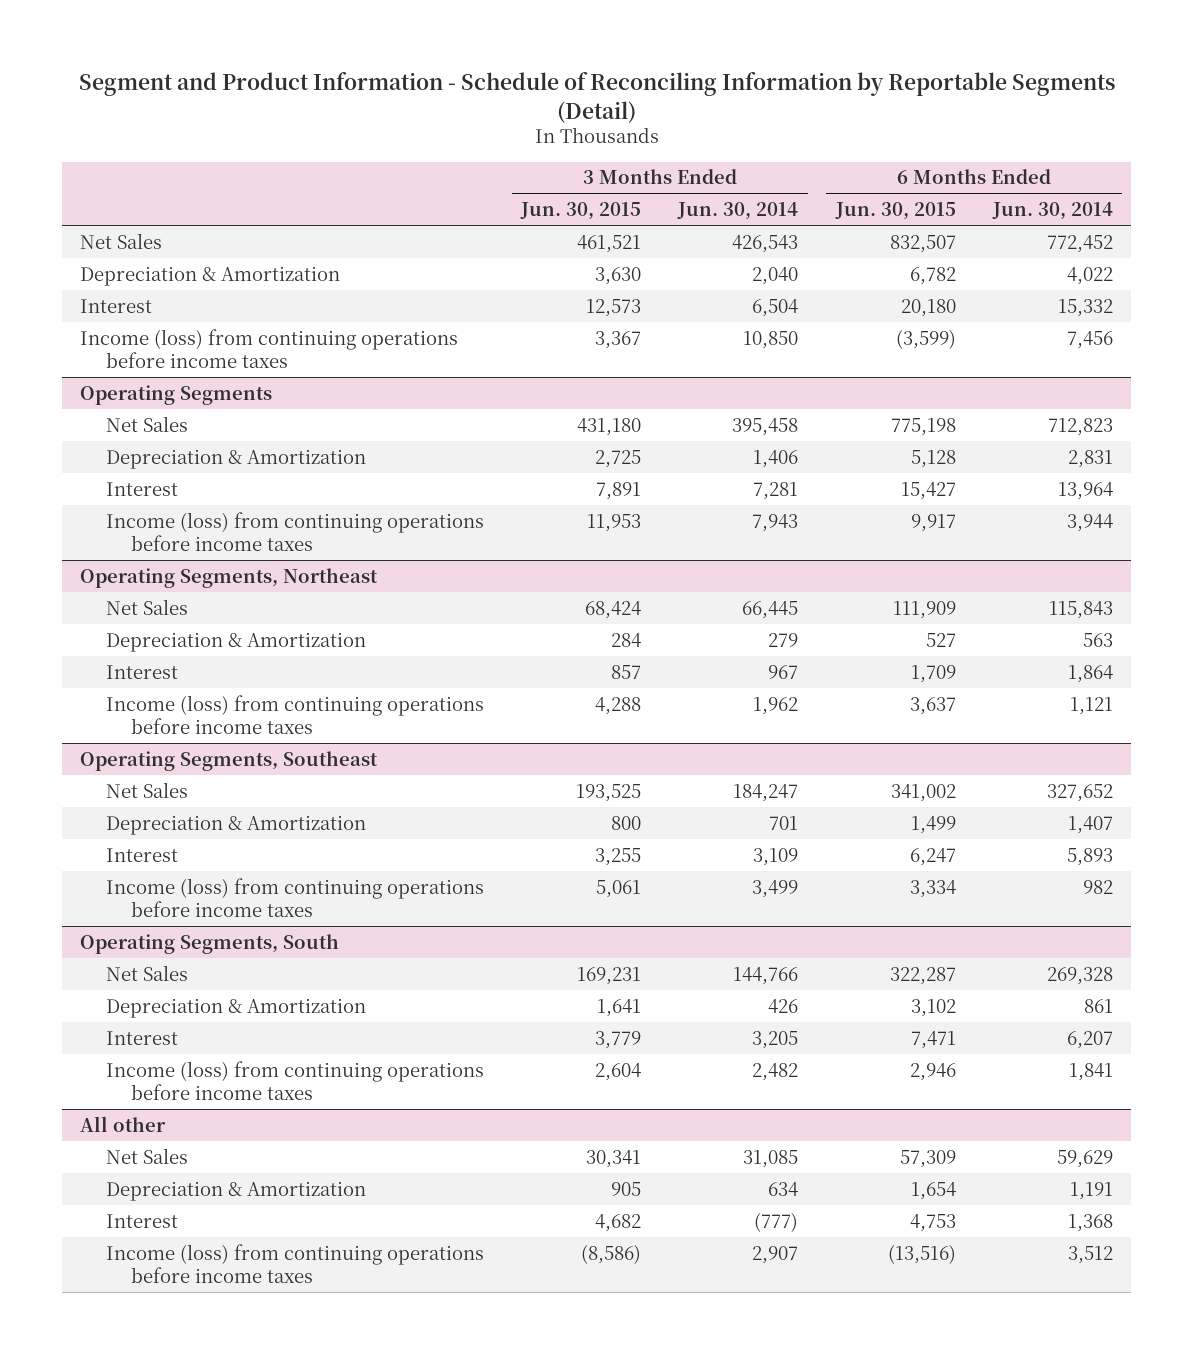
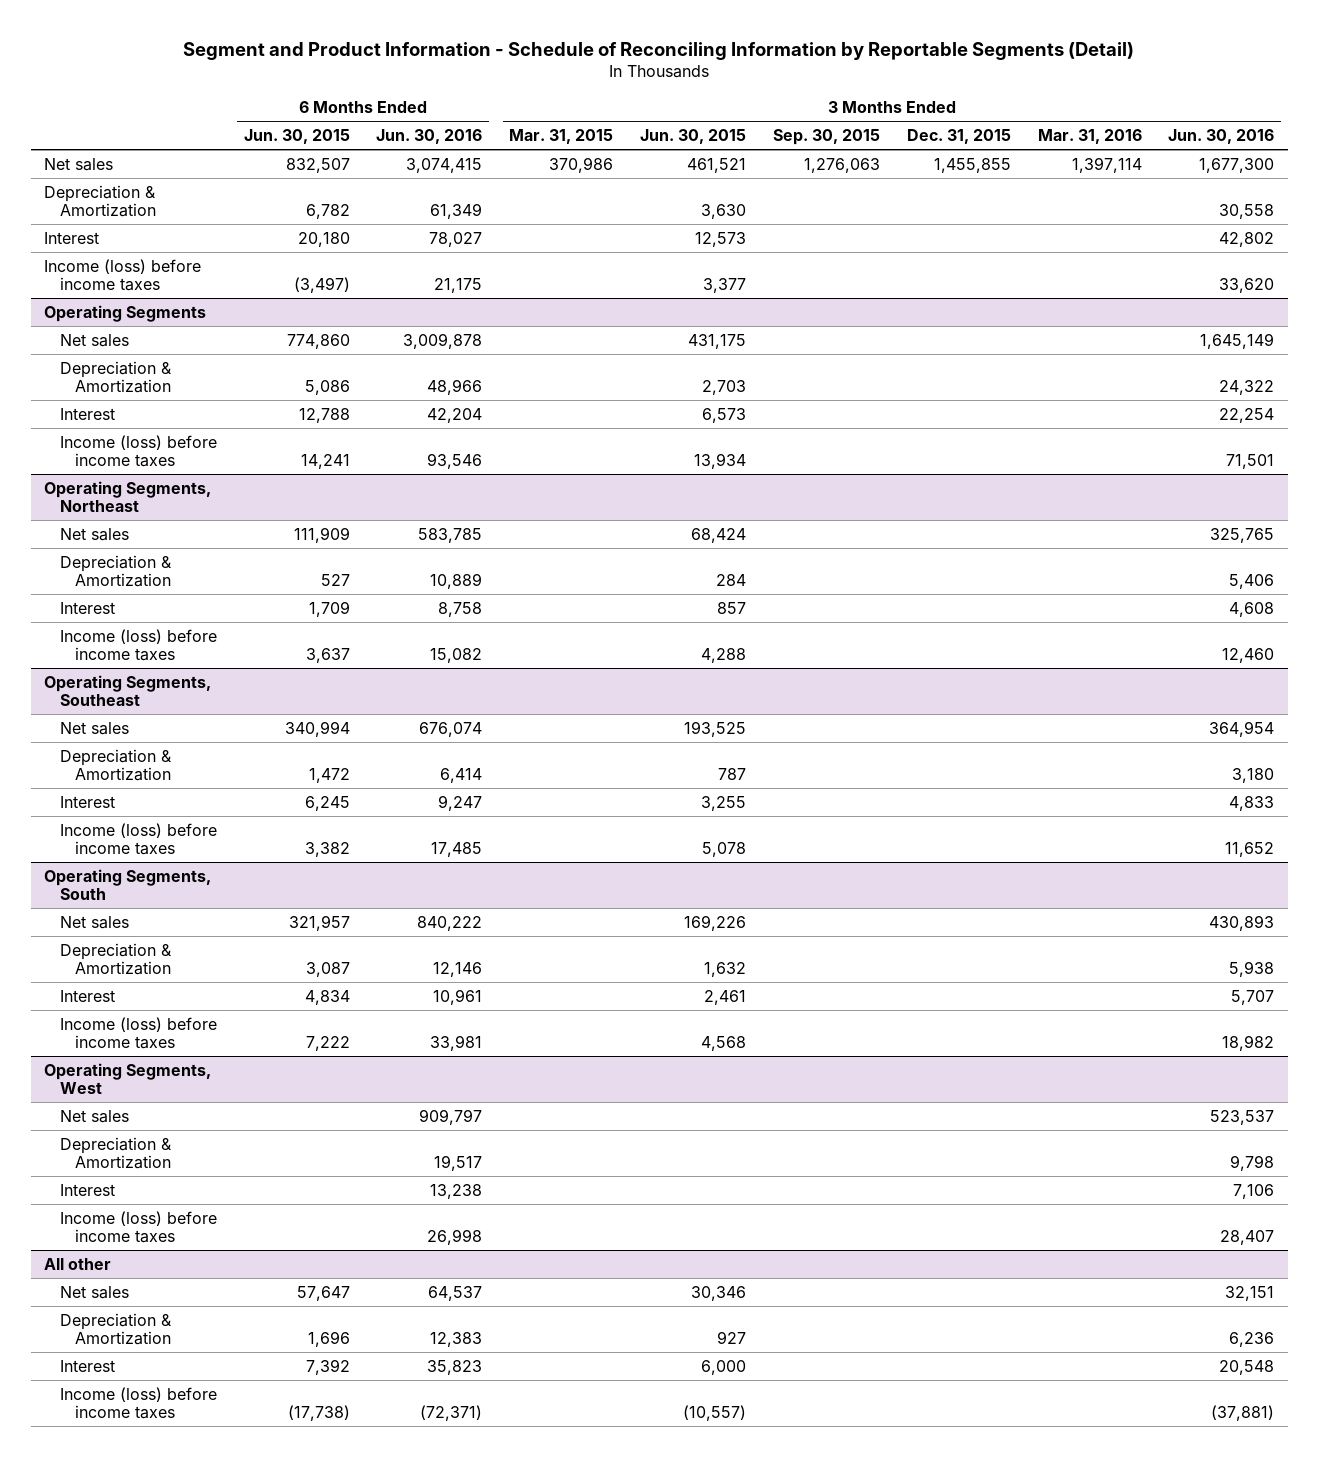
- | 3 Months Ended Jun. 30, 2015 | 3 Months Ended Jun. 30, 2014 | 6 Months Ended Jun. 30, 2015 | 6 Months Ended Jun. 30, 2014
+ | 6 Months Ended Jun. 30, 2015 | 6 Months Ended Jun. 30, 2016 | 3 Months Ended Mar. 31, 2015 | 3 Months Ended Jun. 30, 2015 | 3 Months Ended Sep. 30, 2015 | 3 Months Ended Dec. 31, 2015 | 3 Months Ended Mar. 31, 2016 | 3 Months Ended Jun. 30, 2016
- Net Sales | 461,521 | 426,543 | 832,507 | 772,452
+ Net sales | 832,507 | 3,074,415 | 370,986 | 461,521 | 1,276,063 | 1,455,855 | 1,397,114 | 1,677,300
- Income (loss) from continuing operations before income taxes | 3,367 | 10,850 | (3,599) | 7,456
+ Income (loss) before income taxes | (3,497) | 21,175 | | 3,377 | | | | 33,620
@ Operating Segments
- Net Sales | 431,180 | 395,458 | 775,198 | 712,823
- Depreciation & Amortization | 2,725 | 1,406 | 5,128 | 2,831
- Interest | 7,891 | 7,281 | 15,427 | 13,964
- Income (loss) from continuing operations before income taxes | 11,953 | 7,943 | 9,917 | 3,944
+ Net sales | 774,860 | 3,009,878 | | 431,175 | | | | 1,645,149
+ Depreciation & Amortization | 5,086 | 48,966 | | 2,703 | | | | 24,322
+ Interest | 12,788 | 42,204 | | 6,573 | | | | 22,254
+ Income (loss) before income taxes | 14,241 | 93,546 | | 13,934 | | | | 71,501
@ Operating Segments, Northeast
- Net Sales | 68,424 | 66,445 | 111,909 | 115,843
+ Net sales | 111,909 | 583,785 | | 68,424 | | | | 325,765
- Income (loss) from continuing operations before income taxes | 4,288 | 1,962 | 3,637 | 1,121
+ Income (loss) before income taxes | 3,637 | 15,082 | | 4,288 | | | | 12,460
@ Operating Segments, Southeast
- Net Sales | 193,525 | 184,247 | 341,002 | 327,652
- Depreciation & Amortization | 800 | 701 | 1,499 | 1,407
- Interest | 3,255 | 3,109 | 6,247 | 5,893
- Income (loss) from continuing operations before income taxes | 5,061 | 3,499 | 3,334 | 982
+ Net sales | 340,994 | 676,074 | | 193,525 | | | | 364,954
+ Depreciation & Amortization | 1,472 | 6,414 | | 787 | | | | 3,180
+ Interest | 6,245 | 9,247 | | 3,255 | | | | 4,833
+ Income (loss) before income taxes | 3,382 | 17,485 | | 5,078 | | | | 11,652
@ Operating Segments, South
- Net Sales | 169,231 | 144,766 | 322,287 | 269,328
- Depreciation & Amortization | 1,641 | 426 | 3,102 | 861
- Interest | 3,779 | 3,205 | 7,471 | 6,207
- Income (loss) from continuing operations before income taxes | 2,604 | 2,482 | 2,946 | 1,841
+ Net sales | 321,957 | 840,222 | | 169,226 | | | | 430,893
+ Depreciation & Amortization | 3,087 | 12,146 | | 1,632 | | | | 5,938
+ Interest | 4,834 | 10,961 | | 2,461 | | | | 5,707
+ Income (loss) before income taxes | 7,222 | 33,981 | | 4,568 | | | | 18,982
+ Operating Segments, West
+ Net sales | | 909,797 | | | | | | 523,537
+ Depreciation & Amortization | | 19,517 | | | | | | 9,798
+ Interest | | 13,238 | | | | | | 7,106
+ Income (loss) before income taxes | | 26,998 | | | | | | 28,407
@ All other
- Net Sales | 30,341 | 31,085 | 57,309 | 59,629
- Depreciation & Amortization | 905 | 634 | 1,654 | 1,191
- Interest | 4,682 | (777) | 4,753 | 1,368
- Income (loss) from continuing operations before income taxes | (8,586) | 2,907 | (13,516) | 3,512
+ Net sales | 57,647 | 64,537 | | 30,346 | | | | 32,151
+ Depreciation & Amortization | 1,696 | 12,383 | | 927 | | | | 6,236
+ Interest | 7,392 | 35,823 | | 6,000 | | | | 20,548
+ Income (loss) before income taxes | (17,738) | (72,371) | | (10,557) | | | | (37,881)

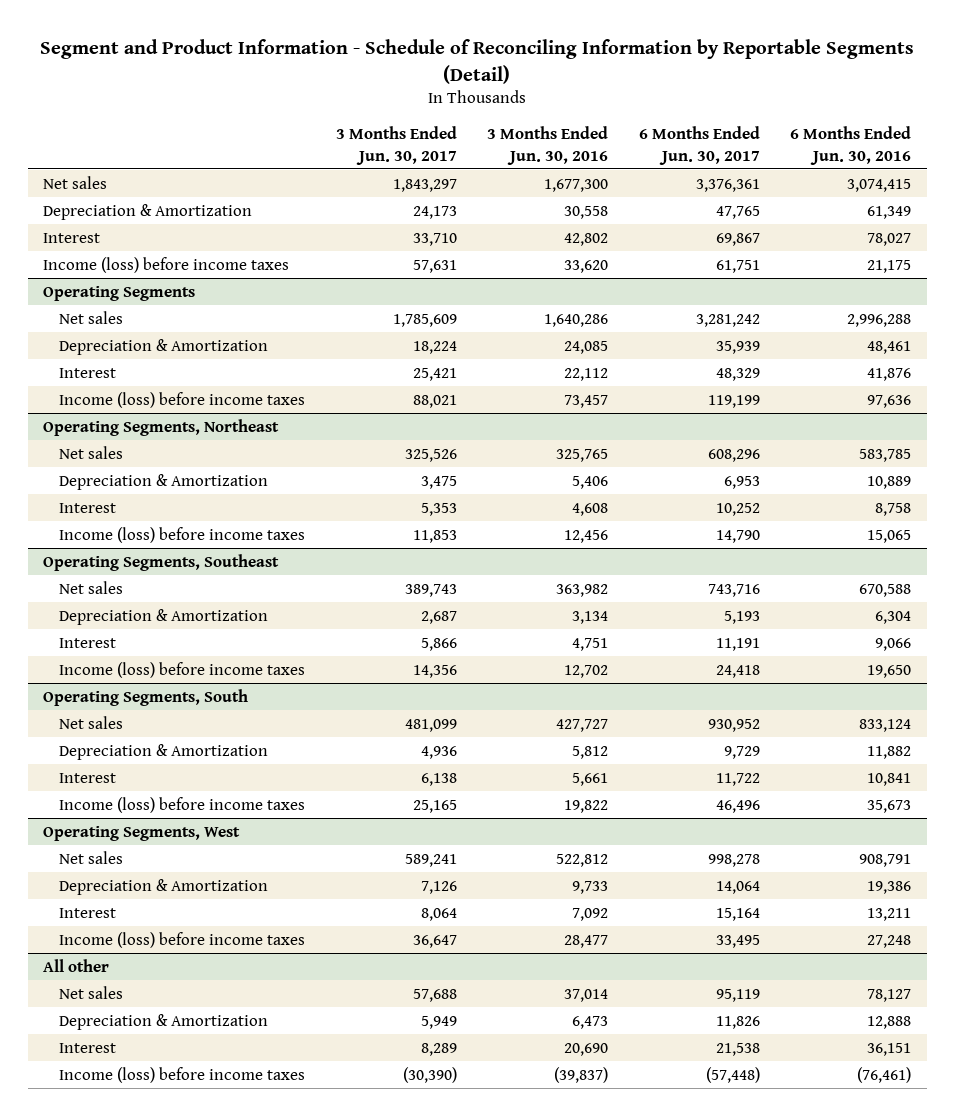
- | 6 Months Ended Jun. 30, 2015 | 6 Months Ended Jun. 30, 2016 | 3 Months Ended Mar. 31, 2015 | 3 Months Ended Jun. 30, 2015 | 3 Months Ended Sep. 30, 2015 | 3 Months Ended Dec. 31, 2015 | 3 Months Ended Mar. 31, 2016 | 3 Months Ended Jun. 30, 2016
+ | 3 Months Ended Jun. 30, 2017 | 3 Months Ended Jun. 30, 2016 | 6 Months Ended Jun. 30, 2017 | 6 Months Ended Jun. 30, 2016
@ Operating Segments
- Net sales | 774,860 | 3,009,878 | | 431,175 | | | | 1,645,149
- Depreciation & Amortization | 5,086 | 48,966 | | 2,703 | | | | 24,322
- Interest | 12,788 | 42,204 | | 6,573 | | | | 22,254
- Income (loss) before income taxes | 14,241 | 93,546 | | 13,934 | | | | 71,501
+ Net sales | 1,785,609 | 1,640,286 | 3,281,242 | 2,996,288
+ Depreciation & Amortization | 18,224 | 24,085 | 35,939 | 48,461
+ Interest | 25,421 | 22,112 | 48,329 | 41,876
+ Income (loss) before income taxes | 88,021 | 73,457 | 119,199 | 97,636
@ Operating Segments, Northeast
- Income (loss) before income taxes | 3,637 | 15,082 | | 4,288 | | | | 12,460
+ Income (loss) before income taxes | 11,853 | 12,456 | 14,790 | 15,065
@ Operating Segments, Southeast
- Net sales | 340,994 | 676,074 | | 193,525 | | | | 364,954
- Depreciation & Amortization | 1,472 | 6,414 | | 787 | | | | 3,180
- Interest | 6,245 | 9,247 | | 3,255 | | | | 4,833
- Income (loss) before income taxes | 3,382 | 17,485 | | 5,078 | | | | 11,652
+ Net sales | 389,743 | 363,982 | 743,716 | 670,588
+ Depreciation & Amortization | 2,687 | 3,134 | 5,193 | 6,304
+ Interest | 5,866 | 4,751 | 11,191 | 9,066
+ Income (loss) before income taxes | 14,356 | 12,702 | 24,418 | 19,650
@ Operating Segments, South
- Net sales | 321,957 | 840,222 | | 169,226 | | | | 430,893
- Depreciation & Amortization | 3,087 | 12,146 | | 1,632 | | | | 5,938
- Interest | 4,834 | 10,961 | | 2,461 | | | | 5,707
- Income (loss) before income taxes | 7,222 | 33,981 | | 4,568 | | | | 18,982
+ Net sales | 481,099 | 427,727 | 930,952 | 833,124
+ Depreciation & Amortization | 4,936 | 5,812 | 9,729 | 11,882
+ Interest | 6,138 | 5,661 | 11,722 | 10,841
+ Income (loss) before income taxes | 25,165 | 19,822 | 46,496 | 35,673
@ Operating Segments, West
- Net sales | | 909,797 | | | | | | 523,537
- Depreciation & Amortization | | 19,517 | | | | | | 9,798
- Interest | | 13,238 | | | | | | 7,106
- Income (loss) before income taxes | | 26,998 | | | | | | 28,407
+ Net sales | 589,241 | 522,812 | 998,278 | 908,791
+ Depreciation & Amortization | 7,126 | 9,733 | 14,064 | 19,386
+ Interest | 8,064 | 7,092 | 15,164 | 13,211
+ Income (loss) before income taxes | 36,647 | 28,477 | 33,495 | 27,248
@ All other
- Net sales | 57,647 | 64,537 | | 30,346 | | | | 32,151
- Depreciation & Amortization | 1,696 | 12,383 | | 927 | | | | 6,236
- Interest | 7,392 | 35,823 | | 6,000 | | | | 20,548
- Income (loss) before income taxes | (17,738) | (72,371) | | (10,557) | | | | (37,881)
+ Net sales | 57,688 | 37,014 | 95,119 | 78,127
+ Depreciation & Amortization | 5,949 | 6,473 | 11,826 | 12,888
+ Interest | 8,289 | 20,690 | 21,538 | 36,151
+ Income (loss) before income taxes | (30,390) | (39,837) | (57,448) | (76,461)

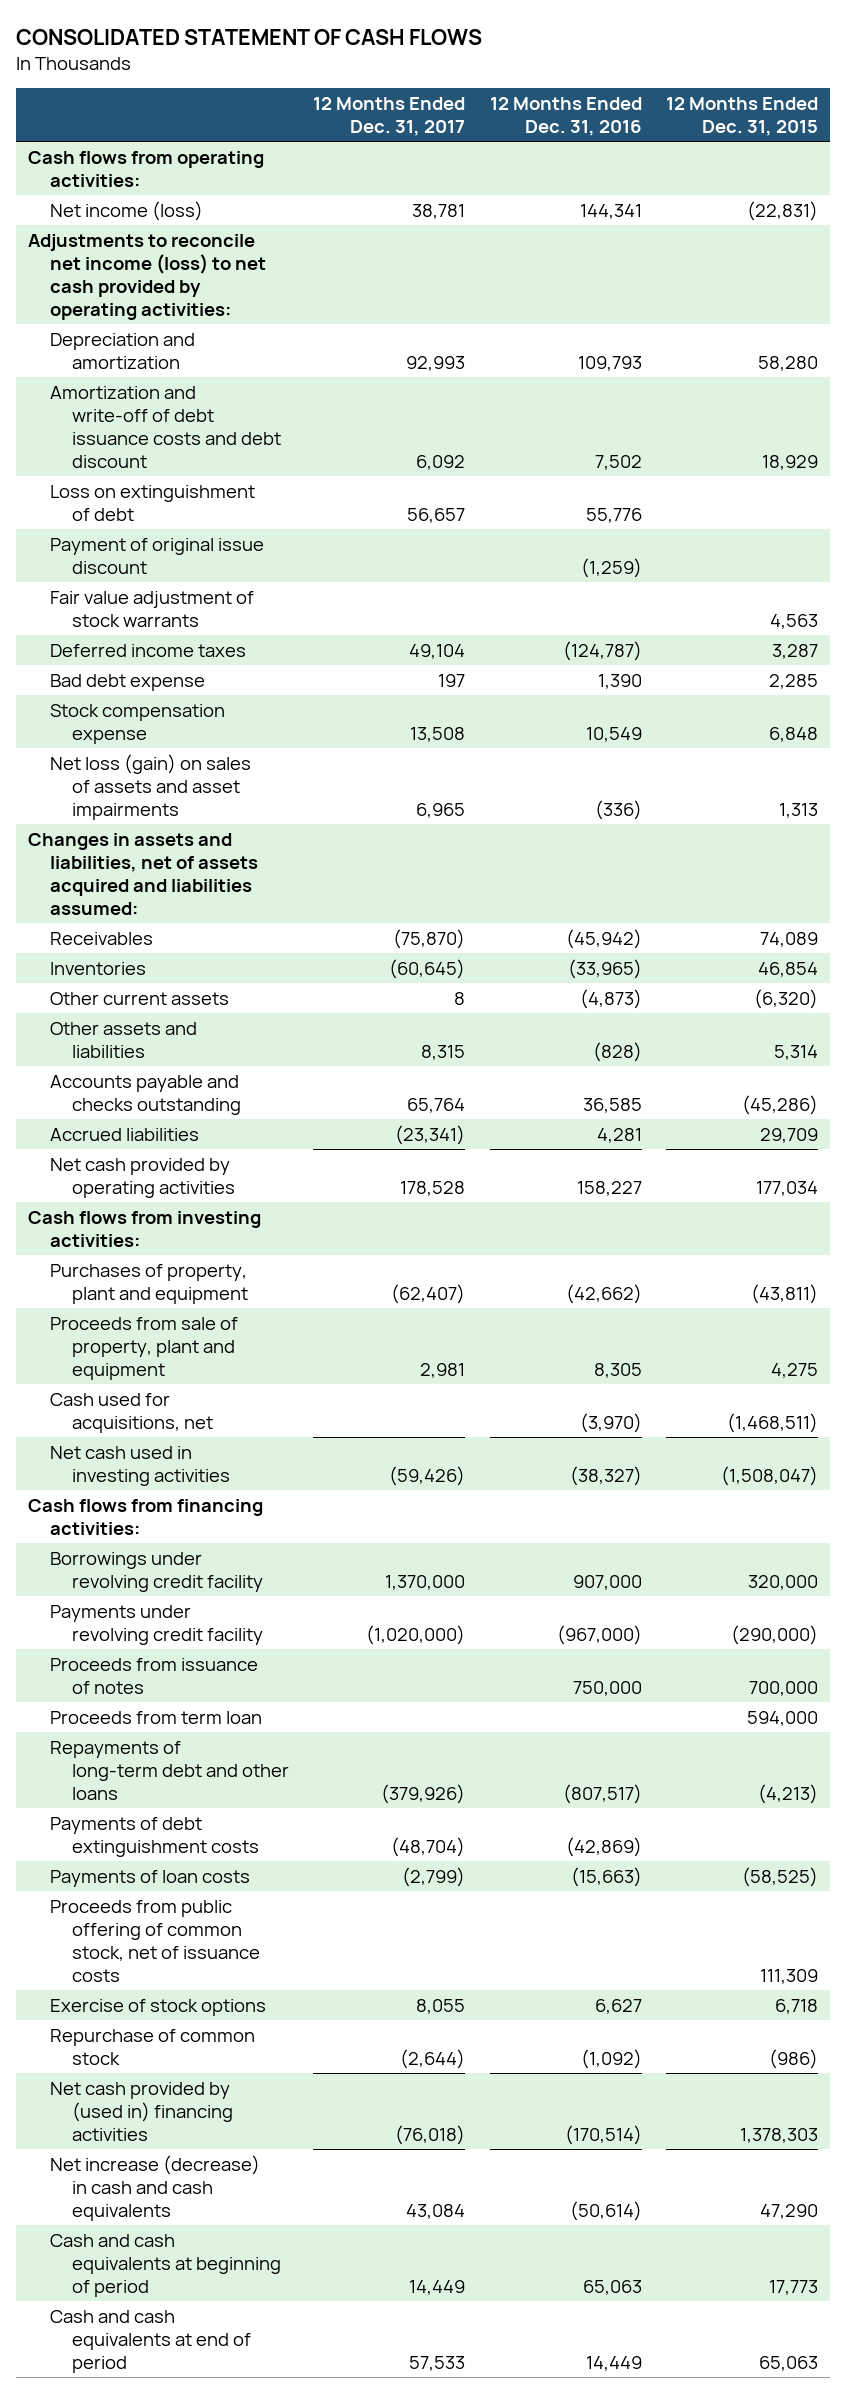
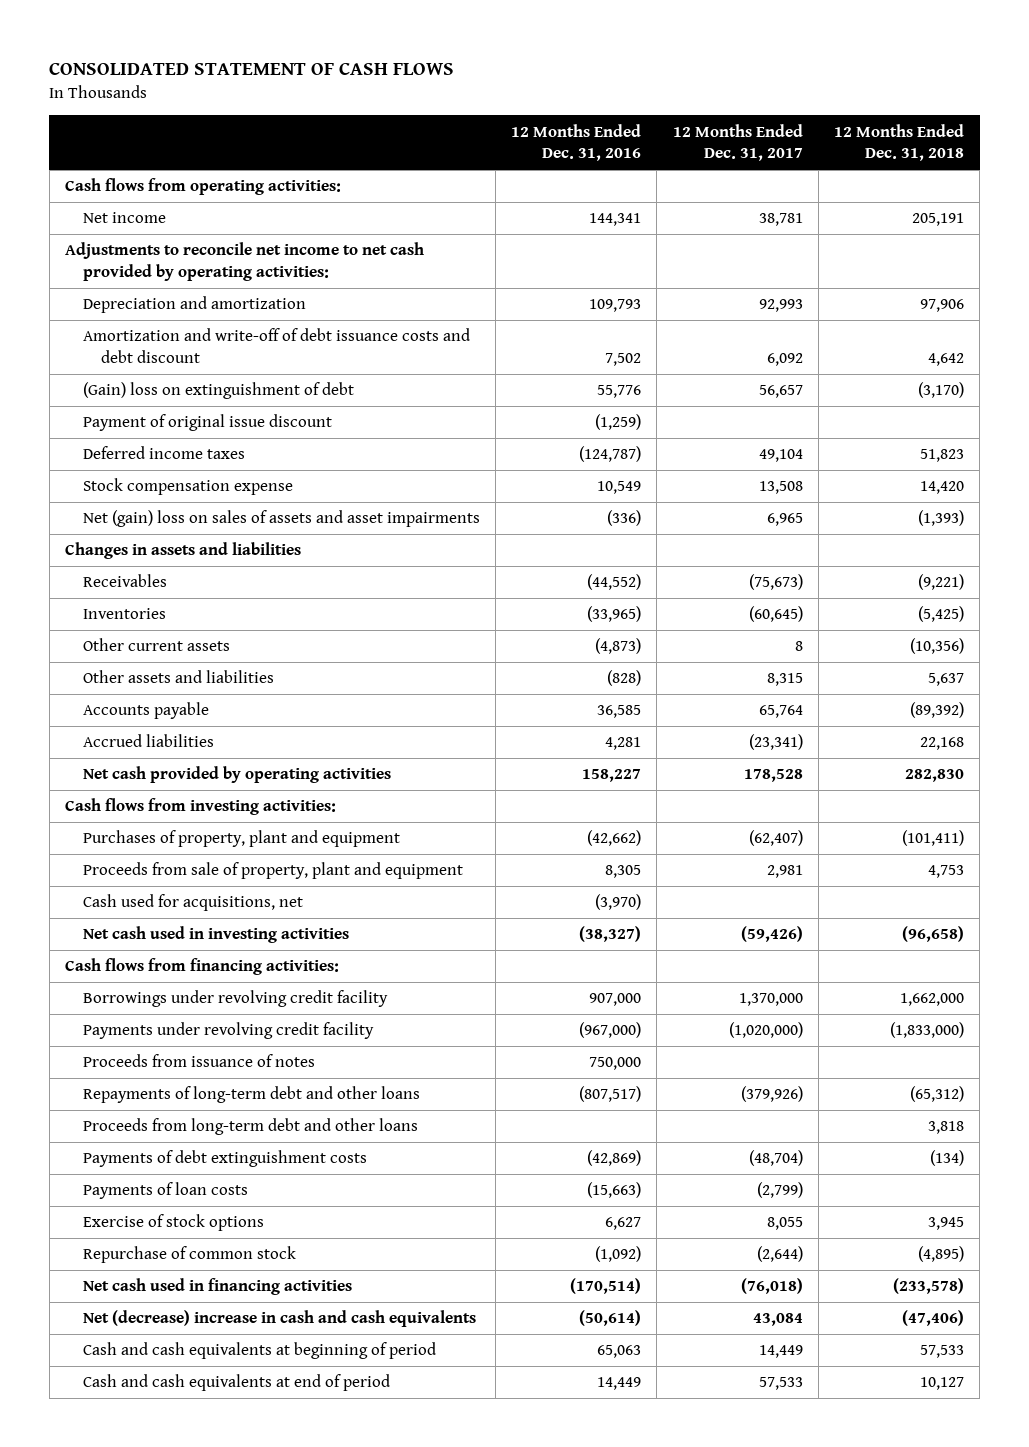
- | 12 Months Ended Dec. 31, 2017 | 12 Months Ended Dec. 31, 2016 | 12 Months Ended Dec. 31, 2015
+ | 12 Months Ended Dec. 31, 2016 | 12 Months Ended Dec. 31, 2017 | 12 Months Ended Dec. 31, 2018
- Net income (loss) | 38,781 | 144,341 | (22,831)
- Adjustments to reconcile net income (loss) to net cash provided by operating activities:
+ Net income | 144,341 | 38,781 | 205,191
+ Adjustments to reconcile net income to net cash provided by operating activities:
- Loss on extinguishment of debt | 56,657 | 55,776 |
+ (Gain) loss on extinguishment of debt | 55,776 | 56,657 | (3,170)
- Fair value adjustment of stock warrants | | | 4,563
- Bad debt expense | 197 | 1,390 | 2,285
- Net loss (gain) on sales of assets and asset impairments | 6,965 | (336) | 1,313
- Changes in assets and liabilities, net of assets acquired and liabilities assumed:
- Receivables | (75,870) | (45,942) | 74,089
+ Net (gain) loss on sales of assets and asset impairments | (336) | 6,965 | (1,393)
+ Changes in assets and liabilities
+ Receivables | (44,552) | (75,673) | (9,221)
- Accounts payable and checks outstanding | 65,764 | 36,585 | (45,286)
+ Accounts payable | 36,585 | 65,764 | (89,392)
- Proceeds from term loan | | | 594,000
+ Proceeds from long-term debt and other loans | | | 3,818
- Proceeds from public offering of common stock, net of issuance costs | | | 111,309
- Net cash provided by (used in) financing activities | (76,018) | (170,514) | 1,378,303
- Net increase (decrease) in cash and cash equivalents | 43,084 | (50,614) | 47,290
+ Net cash used in financing activities | (170,514) | (76,018) | (233,578)
+ Net (decrease) increase in cash and cash equivalents | (50,614) | 43,084 | (47,406)

